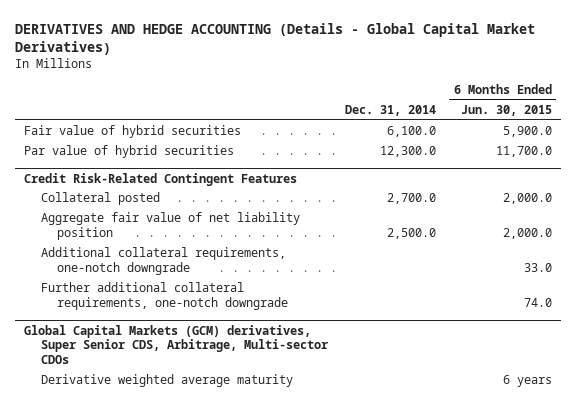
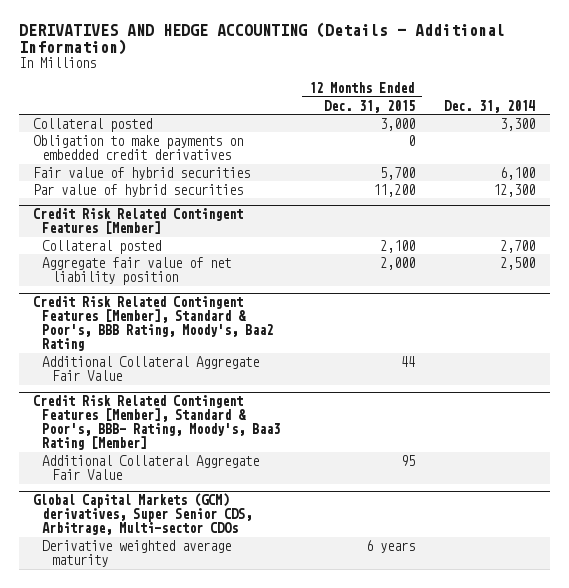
- DERIVATIVES AND HEDGE ACCOUNTING (Details - Global Capital Market Derivatives)
+ DERIVATIVES AND HEDGE ACCOUNTING (Details - Additional Information)
- | Dec. 31, 2014 | 6 Months Ended Jun. 30, 2015
+ | 12 Months Ended Dec. 31, 2015 | Dec. 31, 2014
- Fair value of hybrid securities | 6,100.0 | 5,900.0
- Par value of hybrid securities | 12,300.0 | 11,700.0
- Credit Risk-Related Contingent Features
- Collateral posted | 2,700.0 | 2,000.0
- Aggregate fair value of net liability position | 2,500.0 | 2,000.0
- Additional collateral requirements, one-notch downgrade | | 33.0
- Further additional collateral requirements, one-notch downgrade | | 74.0
+ Collateral posted | 3,000 | 3,300
+ Obligation to make payments on embedded credit derivatives | 0 |
+ Fair value of hybrid securities | 5,700 | 6,100
+ Par value of hybrid securities | 11,200 | 12,300
+ Credit Risk Related Contingent Features [Member]
+ Collateral posted | 2,100 | 2,700
+ Aggregate fair value of net liability position | 2,000 | 2,500
+ Credit Risk Related Contingent Features [Member], Standard & Poor's, BBB Rating, Moody's, Baa2 Rating
+ Additional Collateral Aggregate Fair Value | 44 |
+ Credit Risk Related Contingent Features [Member], Standard & Poor's, BBB- Rating, Moody's, Baa3 Rating [Member]
+ Additional Collateral Aggregate Fair Value | 95 |

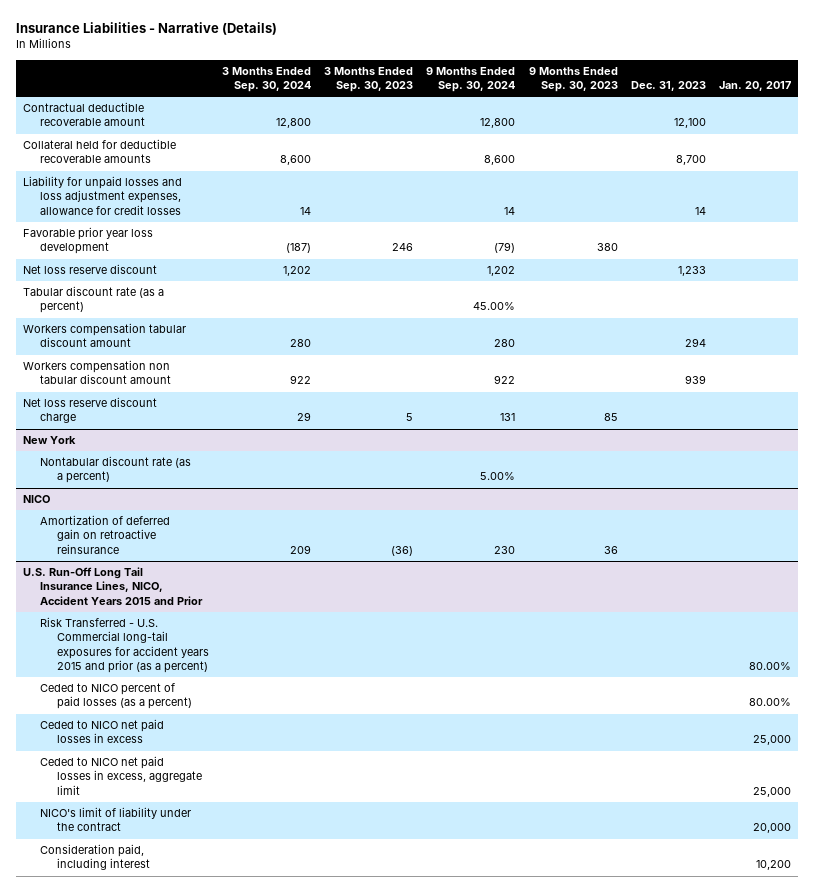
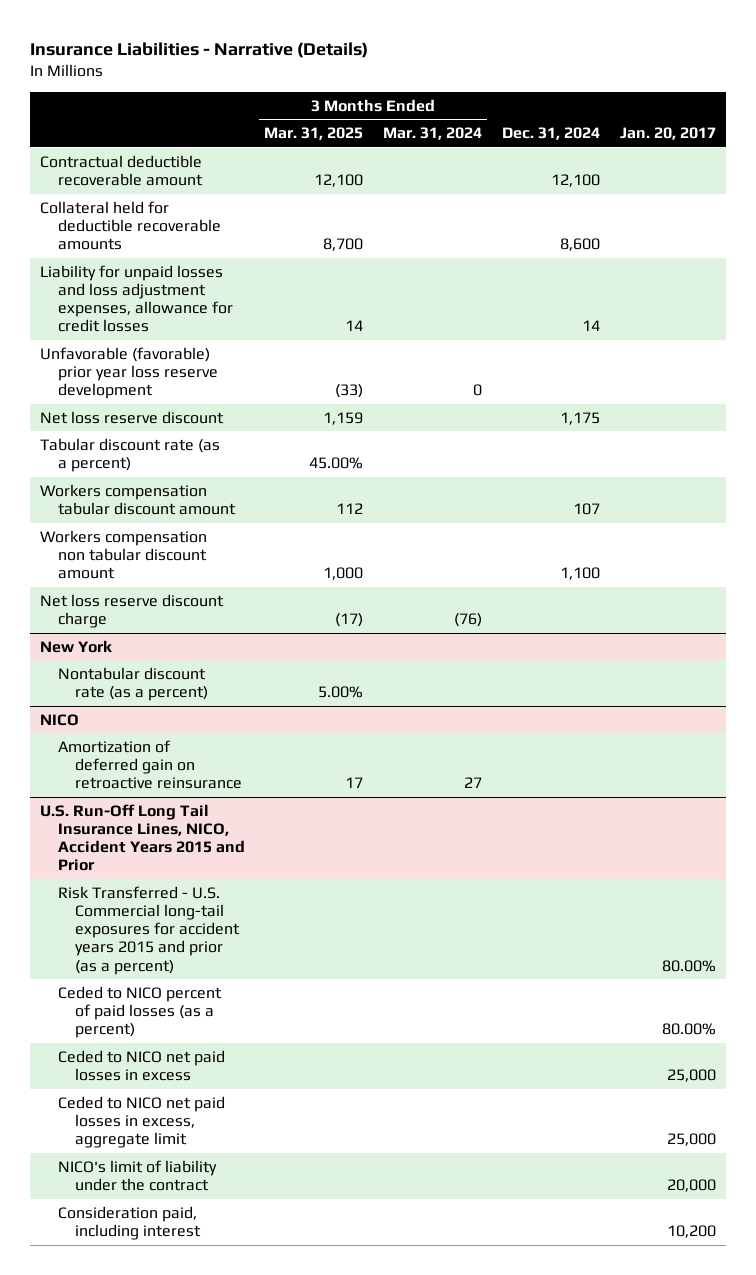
- | 3 Months Ended Sep. 30, 2024 | 3 Months Ended Sep. 30, 2023 | 9 Months Ended Sep. 30, 2024 | 9 Months Ended Sep. 30, 2023 | Dec. 31, 2023 | Jan. 20, 2017
+ | 3 Months Ended Mar. 31, 2025 | 3 Months Ended Mar. 31, 2024 | Dec. 31, 2024 | Jan. 20, 2017
- Favorable prior year loss development | (187) | 246 | (79) | 380 | |
+ Unfavorable (favorable) prior year loss reserve development | (33) | 0 | |

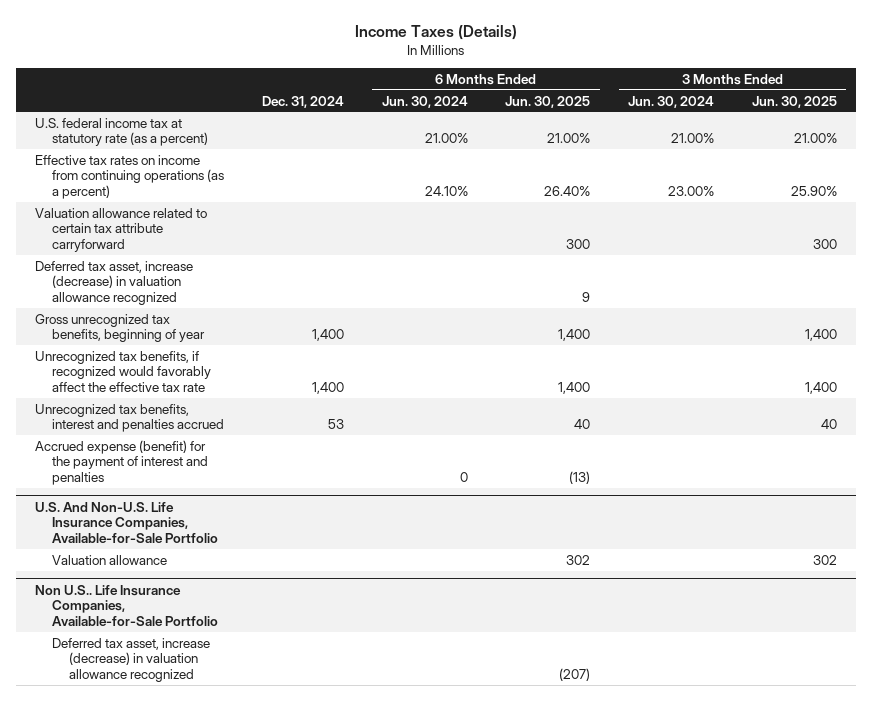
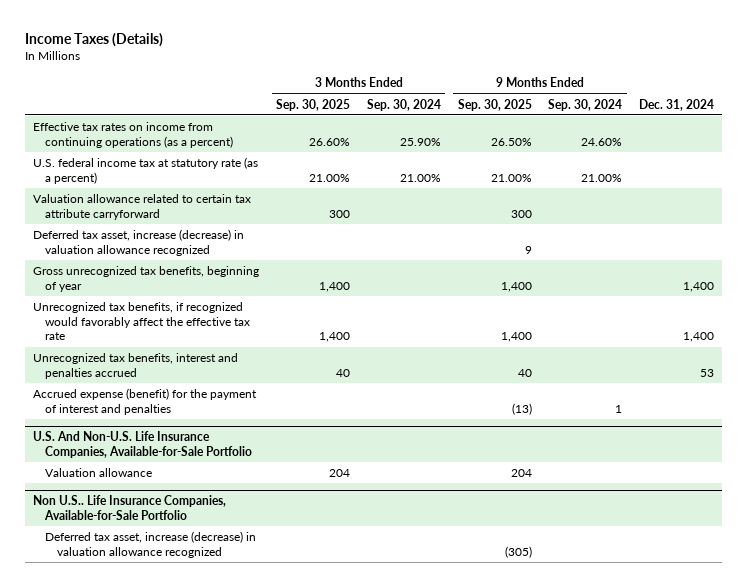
- | Dec. 31, 2024 | 6 Months Ended Jun. 30, 2024 | 6 Months Ended Jun. 30, 2025 | 3 Months Ended Jun. 30, 2024 | 3 Months Ended Jun. 30, 2025
+ | 3 Months Ended Sep. 30, 2025 | 3 Months Ended Sep. 30, 2024 | 9 Months Ended Sep. 30, 2025 | 9 Months Ended Sep. 30, 2024 | Dec. 31, 2024
moved down: U.S. federal income tax at statutory rate (as a percent) | 21.00% | 21.00% | 21.00% | 21.00% |

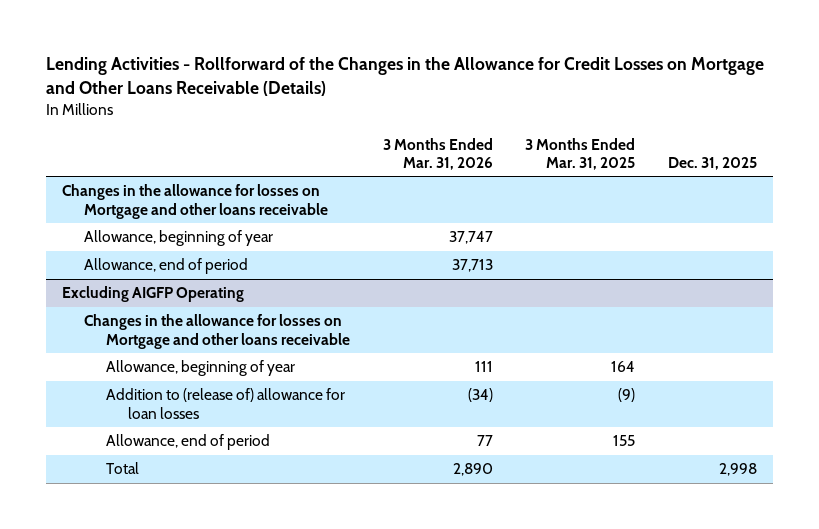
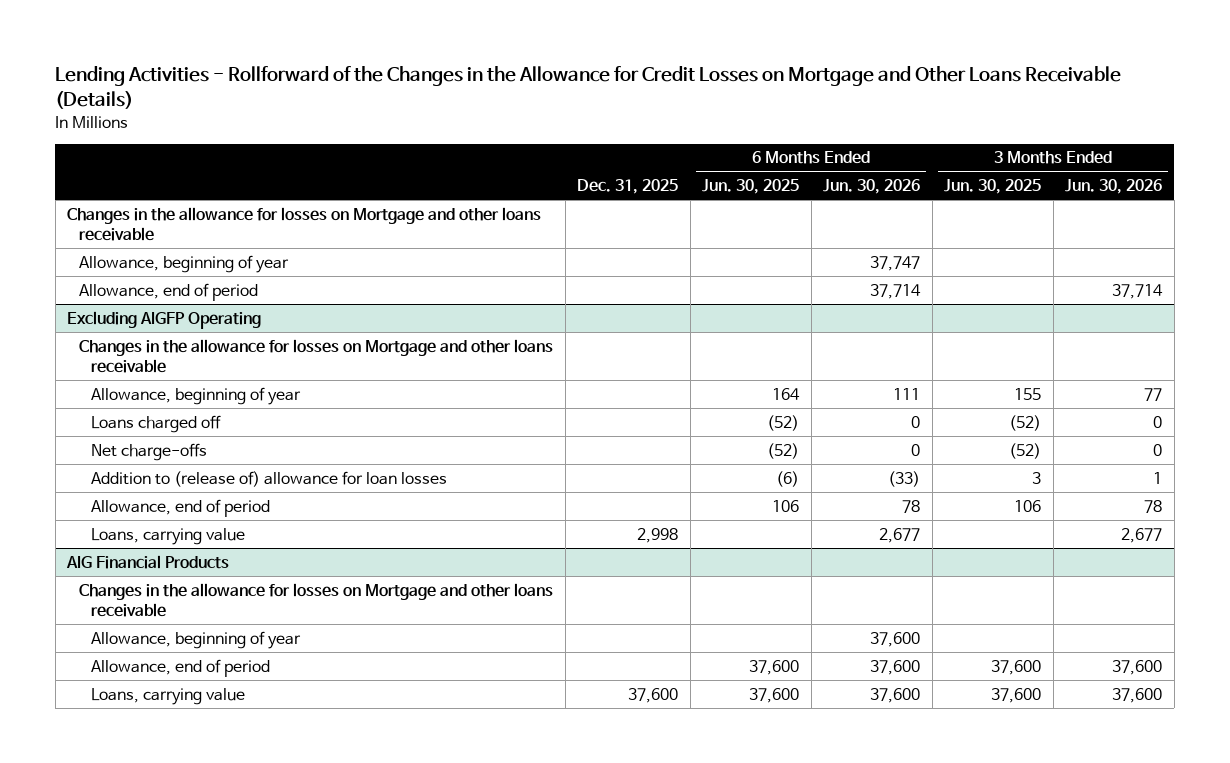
- | 3 Months Ended Mar. 31, 2026 | 3 Months Ended Mar. 31, 2025 | Dec. 31, 2025
+ | Dec. 31, 2025 | 6 Months Ended Jun. 30, 2025 | 6 Months Ended Jun. 30, 2026 | 3 Months Ended Jun. 30, 2025 | 3 Months Ended Jun. 30, 2026
@ Excluding AIGFP Operating
+ Loans charged off | | (52) | 0 | (52) | 0
+ Net charge-offs | | (52) | 0 | (52) | 0
- Total | 2,890 | | 2,998
+ Loans, carrying value | 2,998 | | 2,677 | | 2,677
+ AIG Financial Products
+ Changes in the allowance for losses on Mortgage and other loans receivable
+ Allowance, beginning of year | | | 37,600 | |
+ Allowance, end of period | | 37,600 | 37,600 | 37,600 | 37,600
+ Loans, carrying value | 37,600 | 37,600 | 37,600 | 37,600 | 37,600

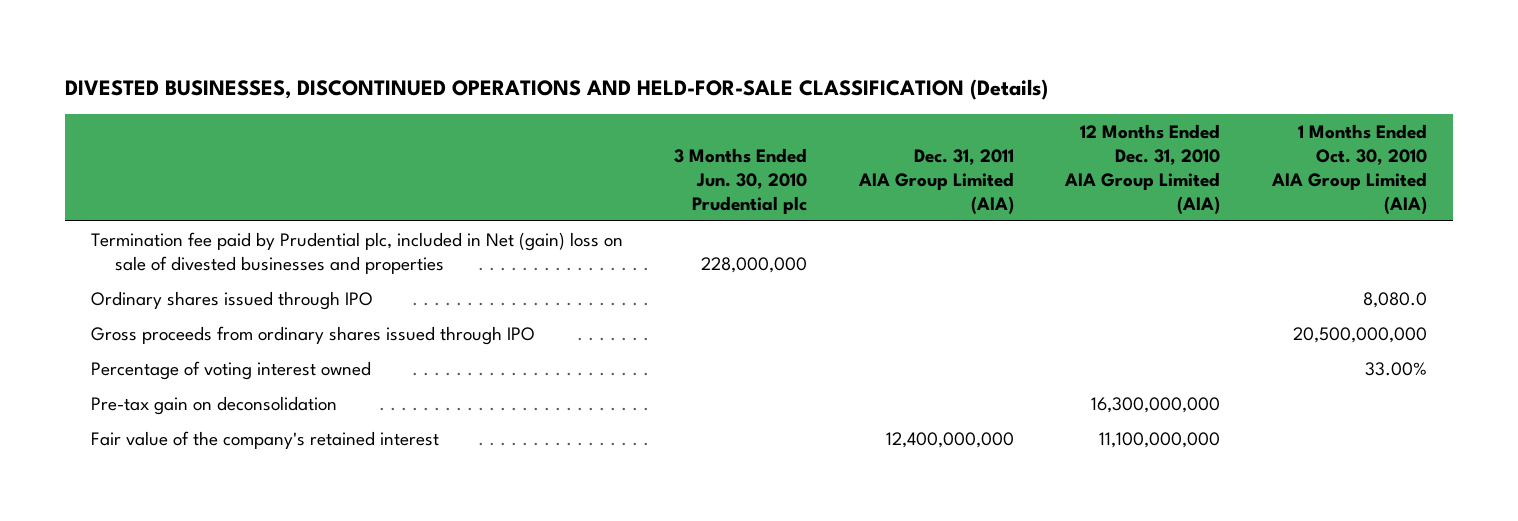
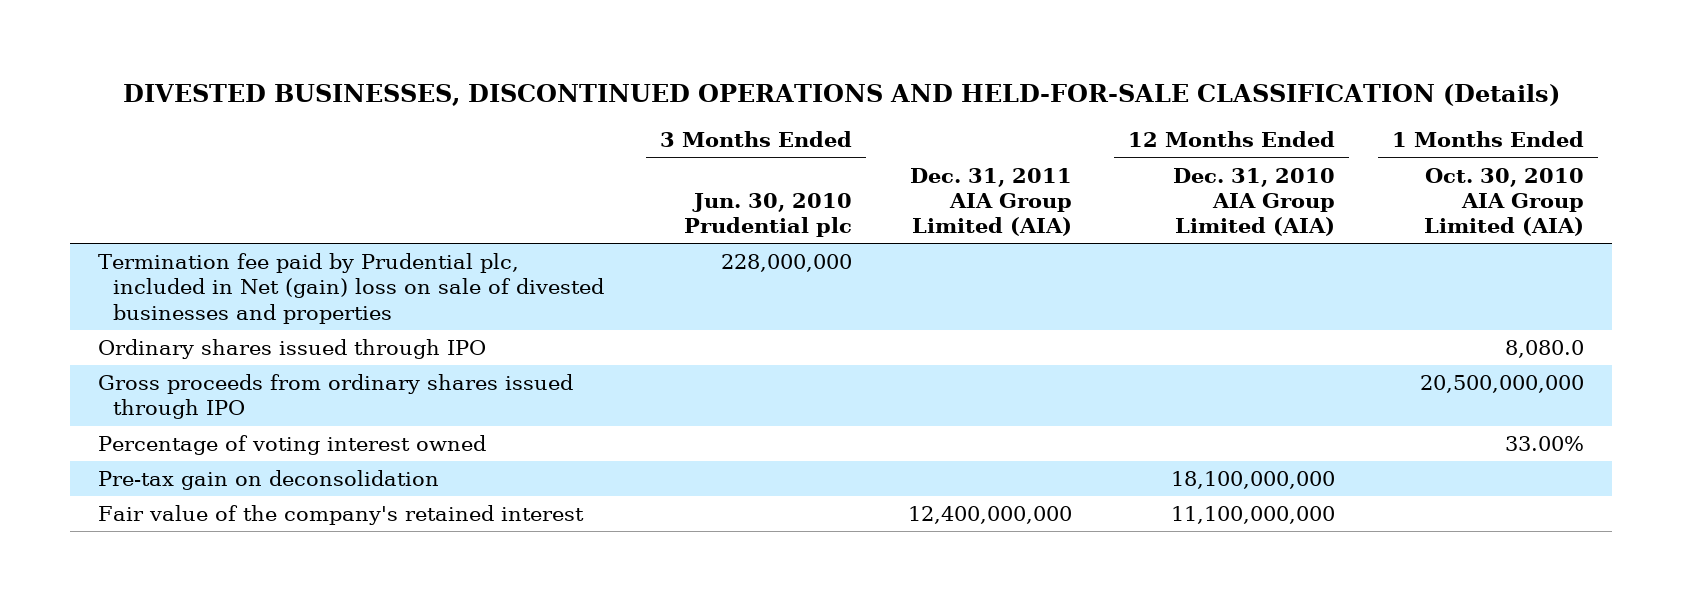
- Pre-tax gain on deconsolidation | | | 16,300,000,000 |
+ Pre-tax gain on deconsolidation | | | 18,100,000,000 |

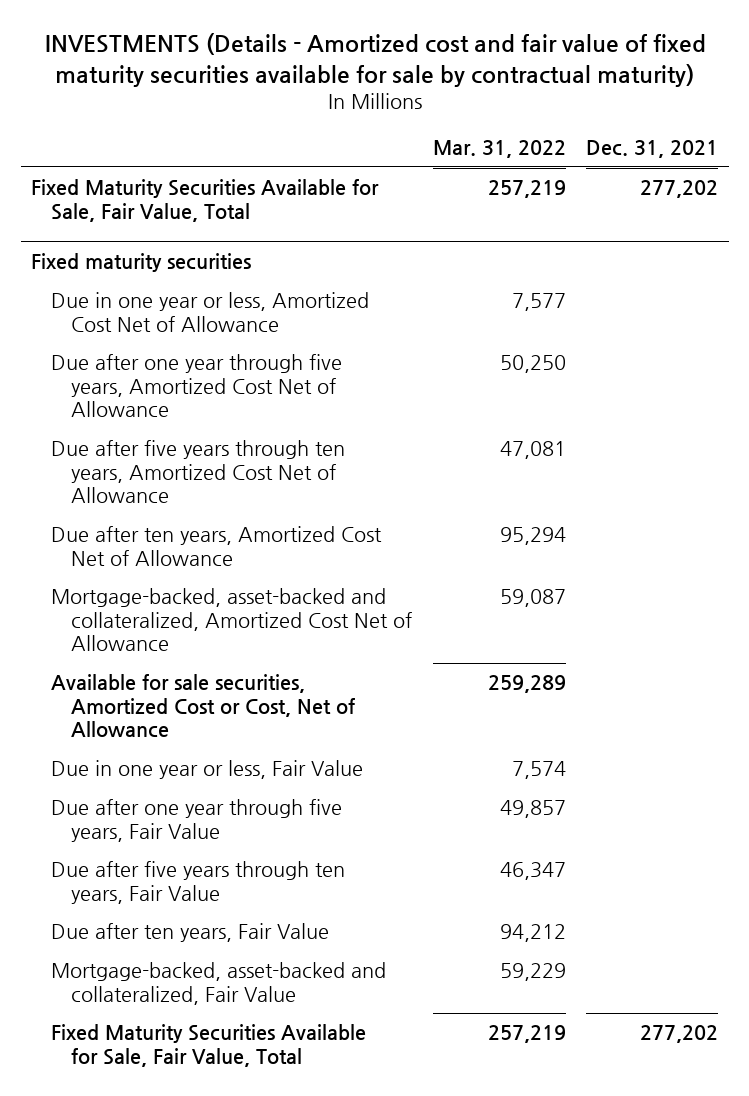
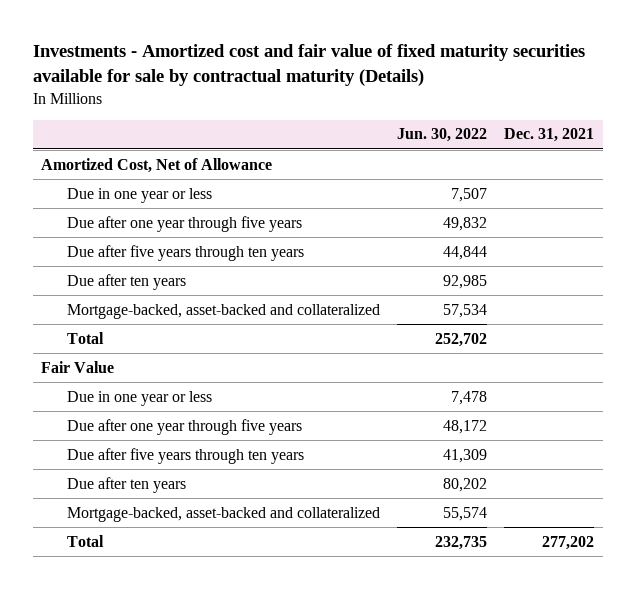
- INVESTMENTS (Details - Amortized cost and fair value of fixed maturity securities available for sale by contractual maturity)
+ Investments - Amortized cost and fair value of fixed maturity securities available for sale by contractual maturity (Details)
- | Mar. 31, 2022 | Dec. 31, 2021
+ | Jun. 30, 2022 | Dec. 31, 2021
- Fixed Maturity Securities Available for Sale, Fair Value, Total | 257,219 | 277,202
- Fixed maturity securities
- Due in one year or less, Amortized Cost Net of Allowance | 7,577 |
- Due after one year through five years, Amortized Cost Net of Allowance | 50,250 |
- Due after five years through ten years, Amortized Cost Net of Allowance | 47,081 |
- Due after ten years, Amortized Cost Net of Allowance | 95,294 |
- Mortgage-backed, asset-backed and collateralized, Amortized Cost Net of Allowance | 59,087 |
- Available for sale securities, Amortized Cost or Cost, Net of Allowance | 259,289 |
- Due in one year or less, Fair Value | 7,574 |
- Due after one year through five years, Fair Value | 49,857 |
- Due after five years through ten years, Fair Value | 46,347 |
- Due after ten years, Fair Value | 94,212 |
- Mortgage-backed, asset-backed and collateralized, Fair Value | 59,229 |
- Fixed Maturity Securities Available for Sale, Fair Value, Total | 257,219 | 277,202
+ Amortized Cost, Net of Allowance
+ Due in one year or less | 7,507 |
+ Due after one year through five years | 49,832 |
+ Due after five years through ten years | 44,844 |
+ Due after ten years | 92,985 |
+ Mortgage-backed, asset-backed and collateralized | 57,534 |
+ Total | 252,702 |
+ Fair Value
+ Due in one year or less | 7,478 |
+ Due after one year through five years | 48,172 |
+ Due after five years through ten years | 41,309 |
+ Due after ten years | 80,202 |
+ Mortgage-backed, asset-backed and collateralized | 55,574 |
+ Total | 232,735 | 277,202

